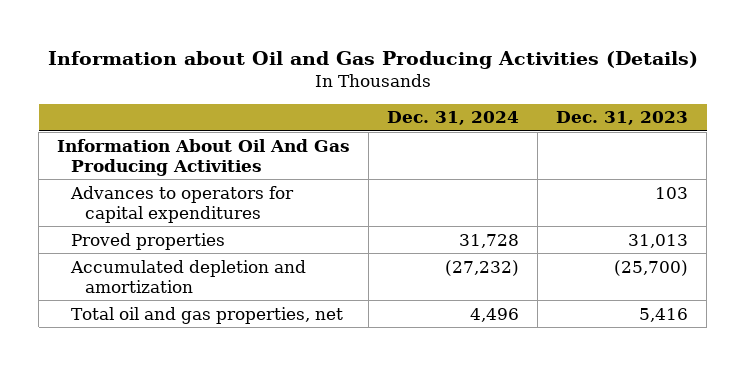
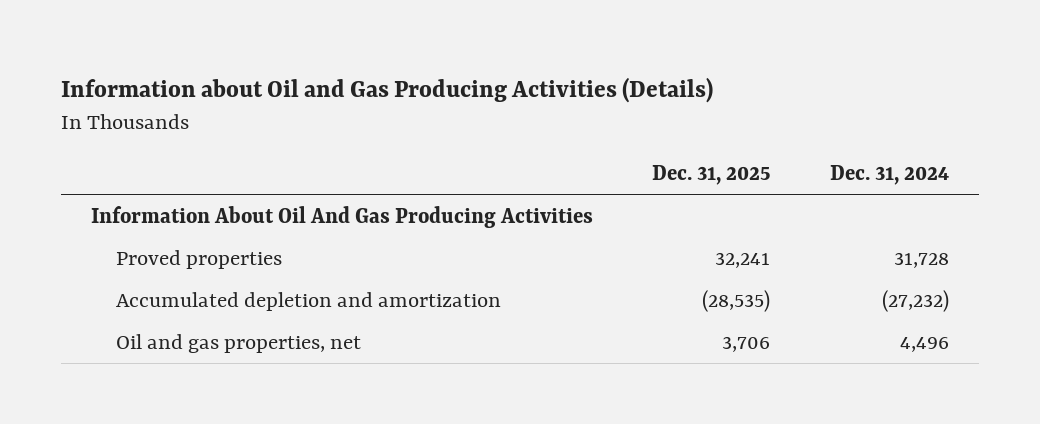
- | Dec. 31, 2024 | Dec. 31, 2023
+ | Dec. 31, 2025 | Dec. 31, 2024
- Advances to operators for capital expenditures | | 103
- Total oil and gas properties, net | 4,496 | 5,416
+ Oil and gas properties, net | 3,706 | 4,496

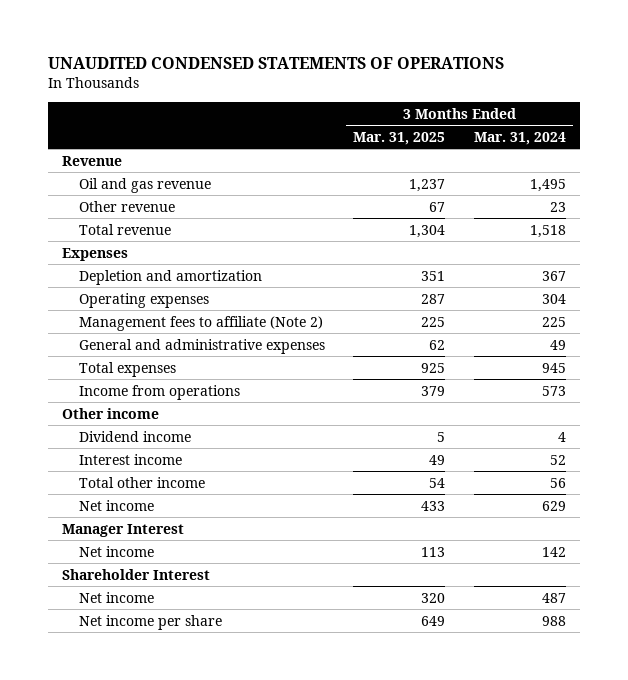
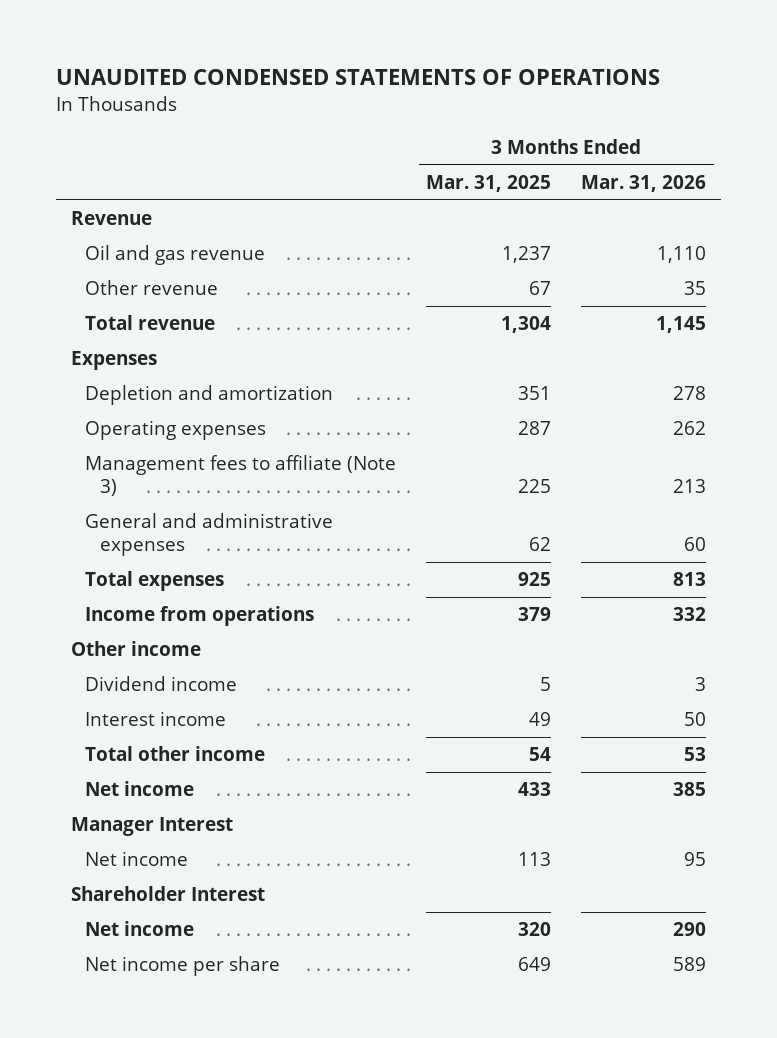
- | 3 Months Ended Mar. 31, 2025 | 3 Months Ended Mar. 31, 2024
+ | 3 Months Ended Mar. 31, 2025 | 3 Months Ended Mar. 31, 2026
- Management fees to affiliate (Note 2) | 225 | 225
+ Management fees to affiliate (Note 3) | 225 | 213

